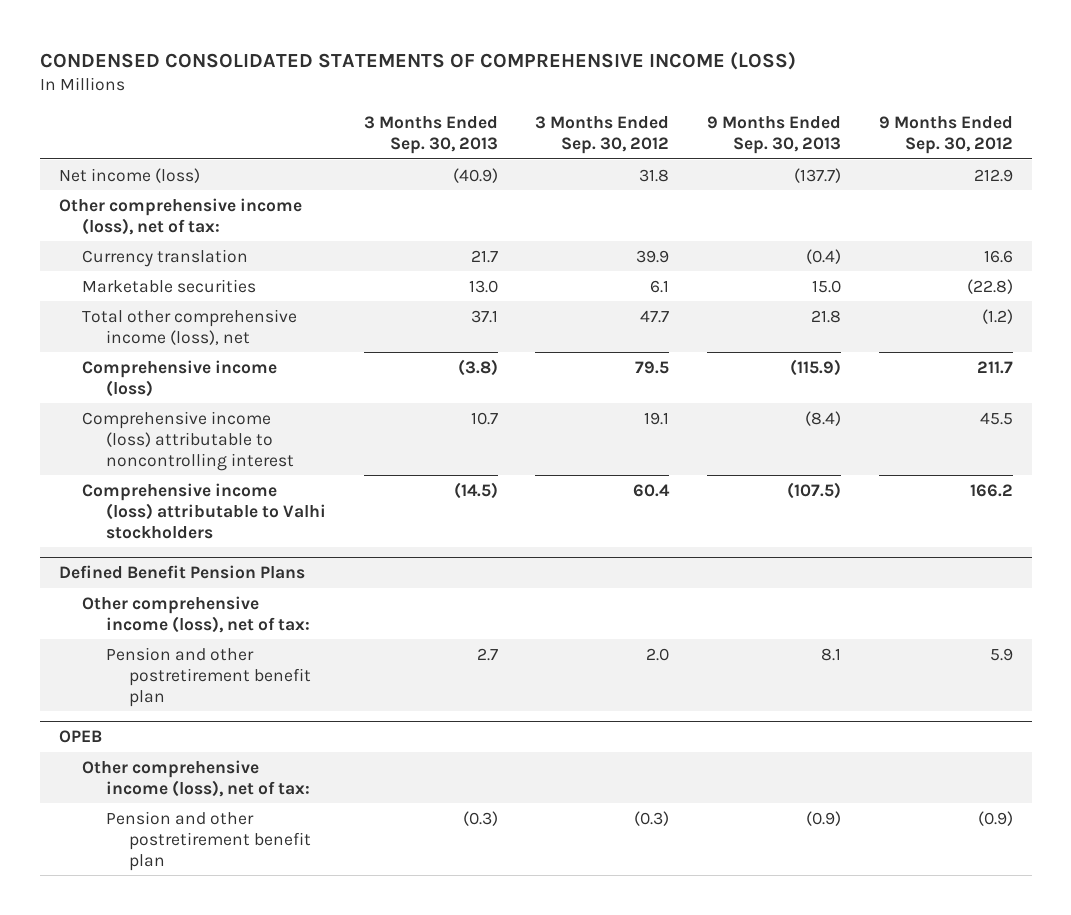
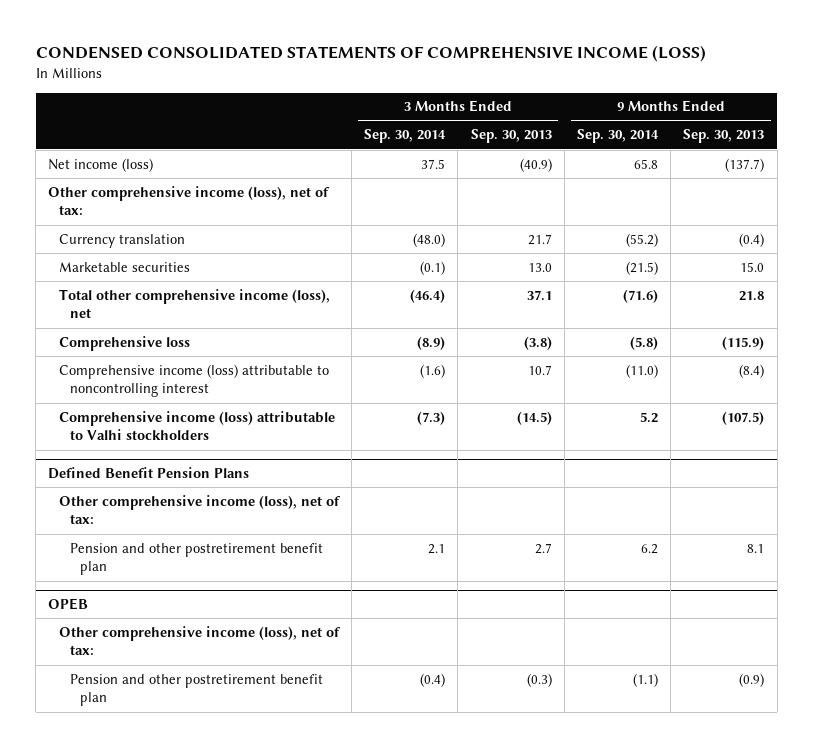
- | 3 Months Ended Sep. 30, 2013 | 3 Months Ended Sep. 30, 2012 | 9 Months Ended Sep. 30, 2013 | 9 Months Ended Sep. 30, 2012
+ | 3 Months Ended Sep. 30, 2014 | 3 Months Ended Sep. 30, 2013 | 9 Months Ended Sep. 30, 2014 | 9 Months Ended Sep. 30, 2013
- Comprehensive income (loss) | (3.8) | 79.5 | (115.9) | 211.7
+ Comprehensive loss | (8.9) | (3.8) | (5.8) | (115.9)

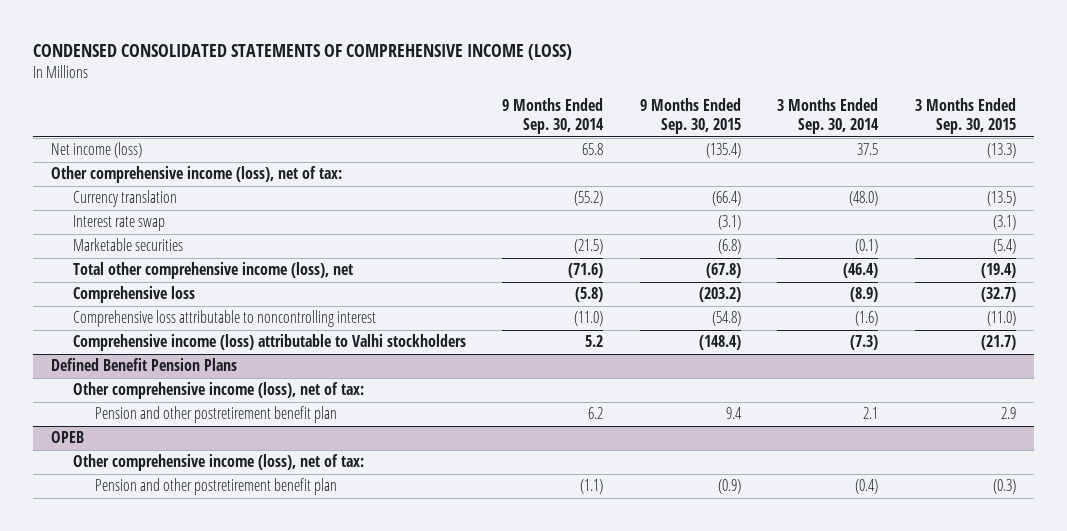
- | 3 Months Ended Sep. 30, 2014 | 3 Months Ended Sep. 30, 2013 | 9 Months Ended Sep. 30, 2014 | 9 Months Ended Sep. 30, 2013
+ | 9 Months Ended Sep. 30, 2014 | 9 Months Ended Sep. 30, 2015 | 3 Months Ended Sep. 30, 2014 | 3 Months Ended Sep. 30, 2015
+ Interest rate swap | | (3.1) | | (3.1)
- Comprehensive income (loss) attributable to noncontrolling interest | (1.6) | 10.7 | (11.0) | (8.4)
+ Comprehensive loss attributable to noncontrolling interest | (11.0) | (54.8) | (1.6) | (11.0)

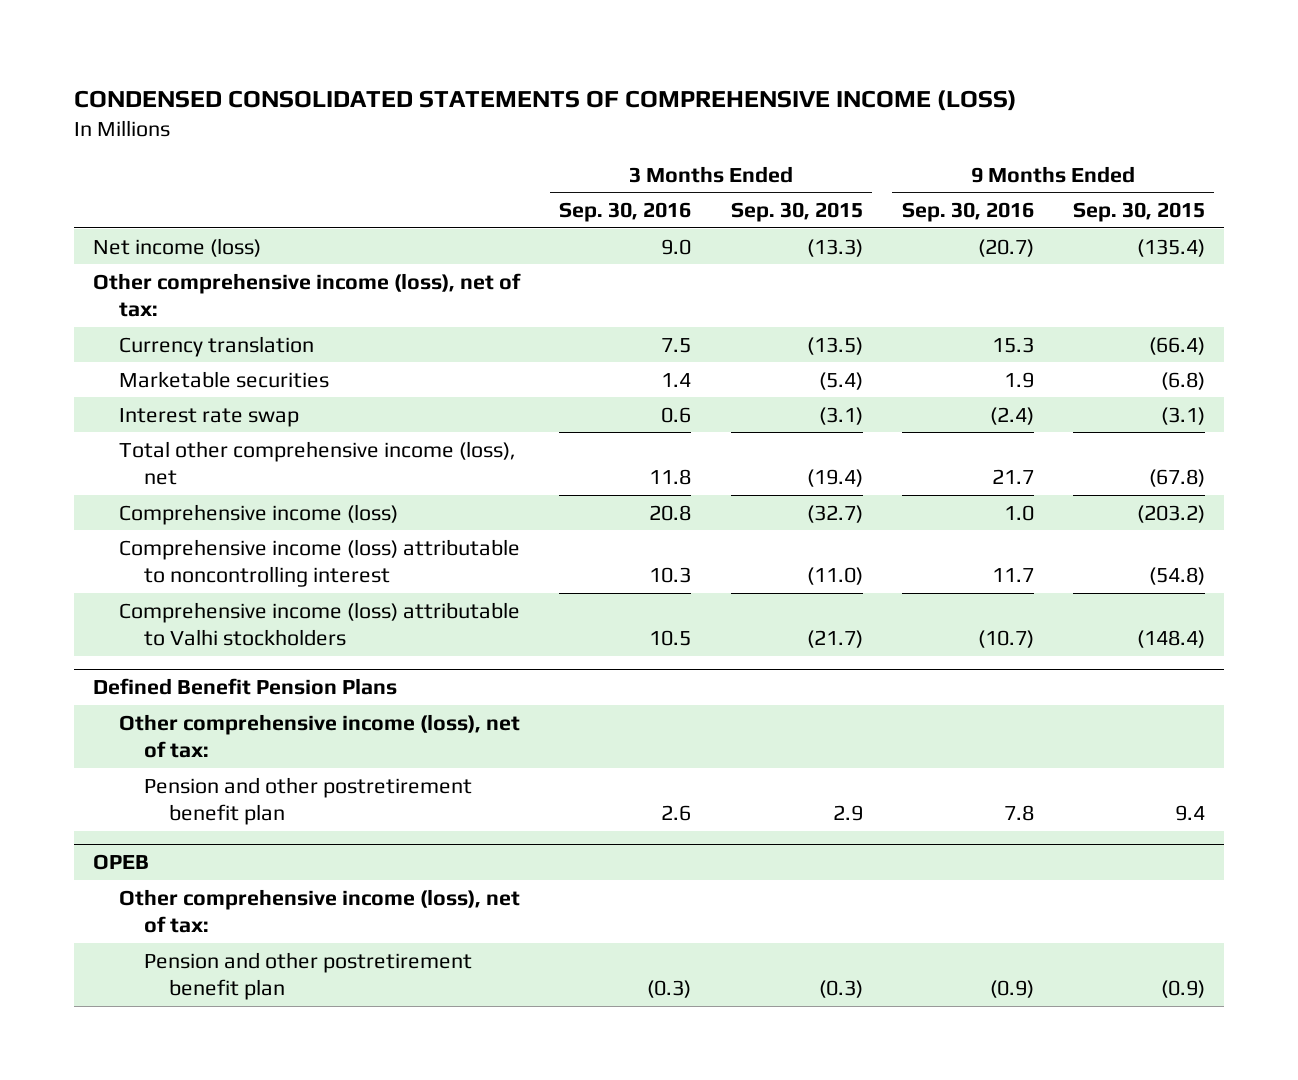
- | 9 Months Ended Sep. 30, 2014 | 9 Months Ended Sep. 30, 2015 | 3 Months Ended Sep. 30, 2014 | 3 Months Ended Sep. 30, 2015
+ | 3 Months Ended Sep. 30, 2016 | 3 Months Ended Sep. 30, 2015 | 9 Months Ended Sep. 30, 2016 | 9 Months Ended Sep. 30, 2015
moved down: Interest rate swap | 0.6 | (3.1) | (2.4) | (3.1)
- Comprehensive loss | (5.8) | (203.2) | (8.9) | (32.7)
- Comprehensive loss attributable to noncontrolling interest | (11.0) | (54.8) | (1.6) | (11.0)
+ Comprehensive income (loss) | 20.8 | (32.7) | 1.0 | (203.2)
+ Comprehensive income (loss) attributable to noncontrolling interest | 10.3 | (11.0) | 11.7 | (54.8)

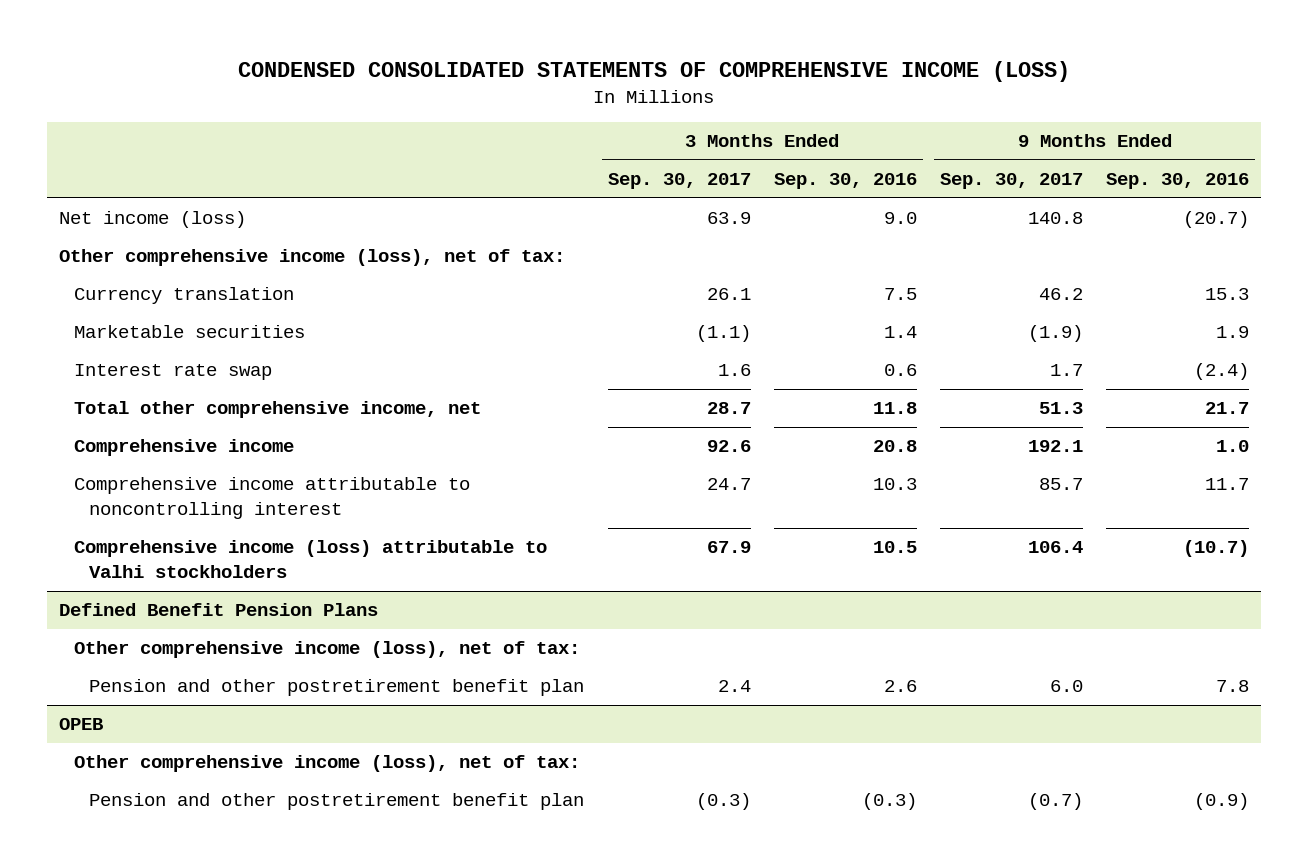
- | 3 Months Ended Sep. 30, 2016 | 3 Months Ended Sep. 30, 2015 | 9 Months Ended Sep. 30, 2016 | 9 Months Ended Sep. 30, 2015
+ | 3 Months Ended Sep. 30, 2017 | 3 Months Ended Sep. 30, 2016 | 9 Months Ended Sep. 30, 2017 | 9 Months Ended Sep. 30, 2016
- Total other comprehensive income (loss), net | 11.8 | (19.4) | 21.7 | (67.8)
- Comprehensive income (loss) | 20.8 | (32.7) | 1.0 | (203.2)
- Comprehensive income (loss) attributable to noncontrolling interest | 10.3 | (11.0) | 11.7 | (54.8)
+ Total other comprehensive income, net | 28.7 | 11.8 | 51.3 | 21.7
+ Comprehensive income | 92.6 | 20.8 | 192.1 | 1.0
+ Comprehensive income attributable to noncontrolling interest | 24.7 | 10.3 | 85.7 | 11.7

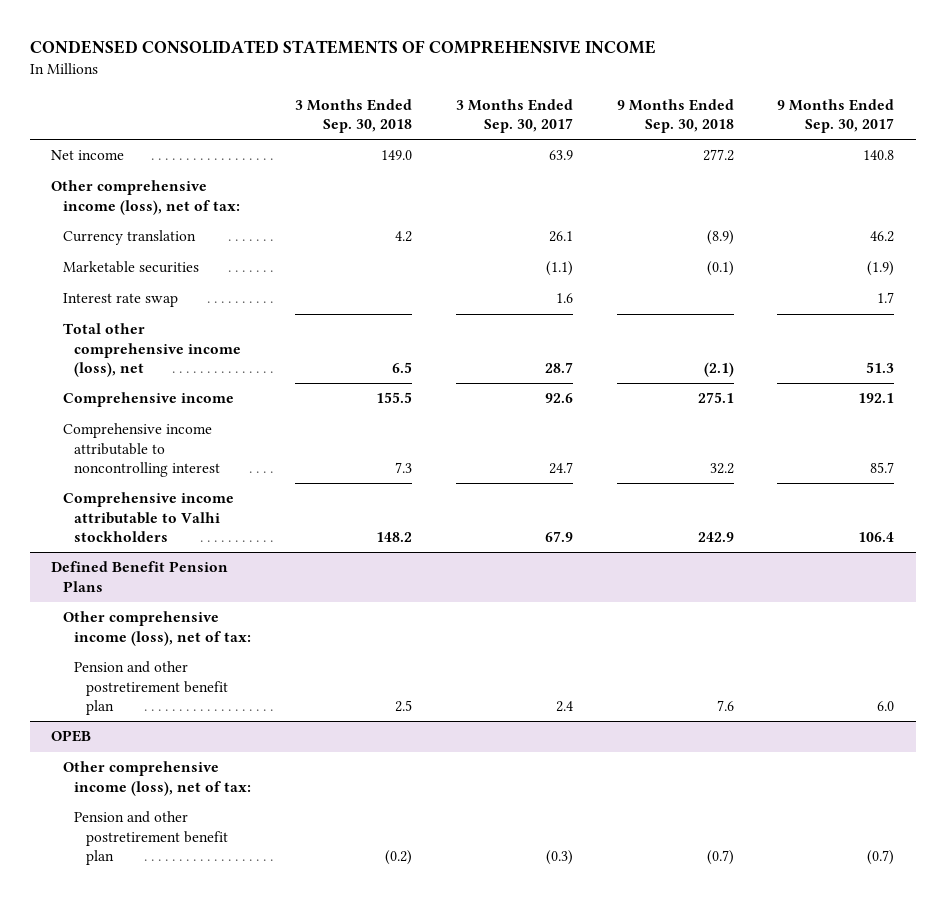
- CONDENSED CONSOLIDATED STATEMENTS OF COMPREHENSIVE INCOME (LOSS)
+ CONDENSED CONSOLIDATED STATEMENTS OF COMPREHENSIVE INCOME
- | 3 Months Ended Sep. 30, 2017 | 3 Months Ended Sep. 30, 2016 | 9 Months Ended Sep. 30, 2017 | 9 Months Ended Sep. 30, 2016
+ | 3 Months Ended Sep. 30, 2018 | 3 Months Ended Sep. 30, 2017 | 9 Months Ended Sep. 30, 2018 | 9 Months Ended Sep. 30, 2017
- Net income (loss) | 63.9 | 9.0 | 140.8 | (20.7)
+ Net income | 149.0 | 63.9 | 277.2 | 140.8
- Total other comprehensive income, net | 28.7 | 11.8 | 51.3 | 21.7
+ Total other comprehensive income (loss), net | 6.5 | 28.7 | (2.1) | 51.3
- Comprehensive income (loss) attributable to Valhi stockholders | 67.9 | 10.5 | 106.4 | (10.7)
+ Comprehensive income attributable to Valhi stockholders | 148.2 | 67.9 | 242.9 | 106.4

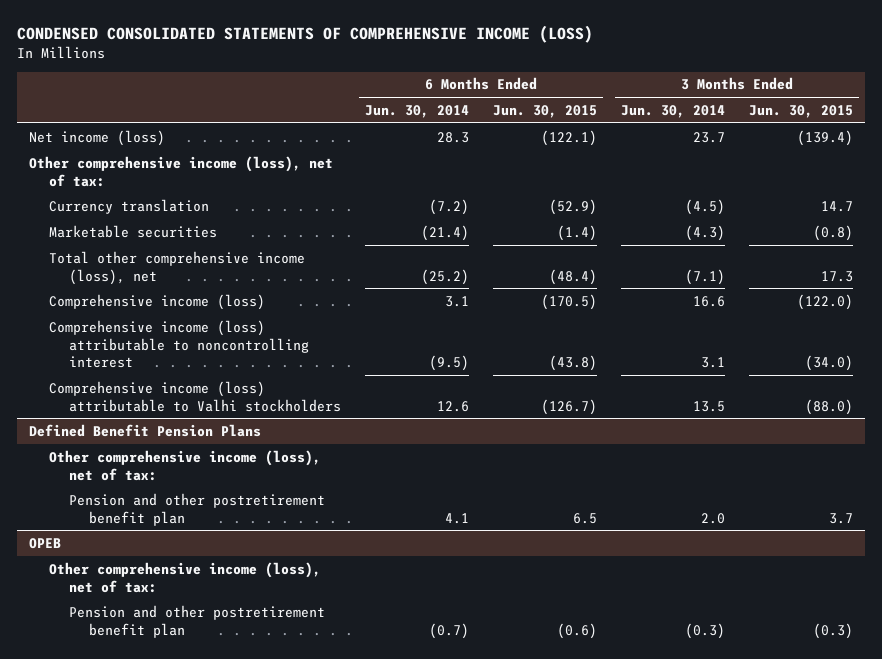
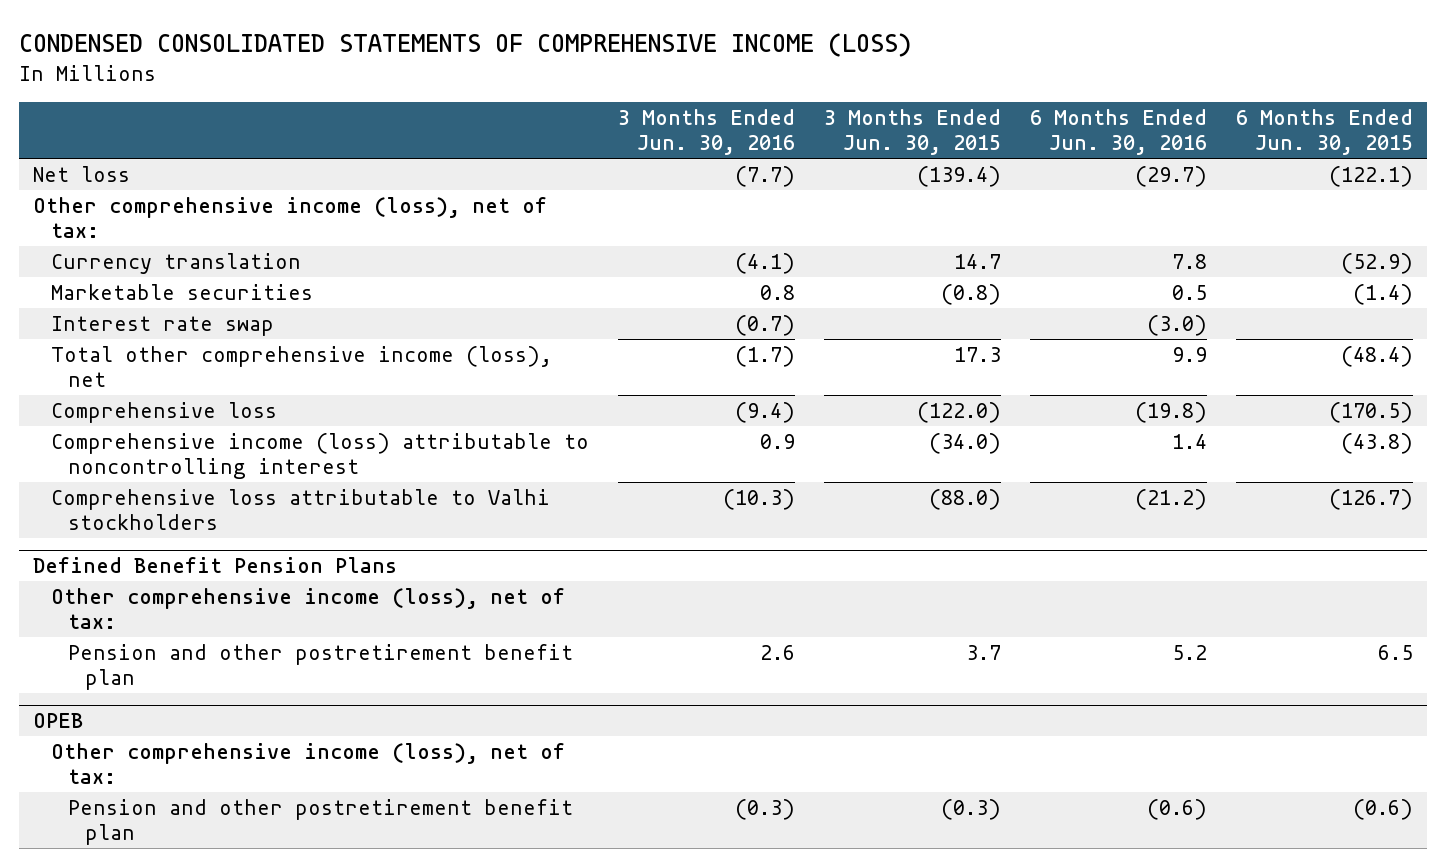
- | 6 Months Ended Jun. 30, 2014 | 6 Months Ended Jun. 30, 2015 | 3 Months Ended Jun. 30, 2014 | 3 Months Ended Jun. 30, 2015
+ | 3 Months Ended Jun. 30, 2016 | 3 Months Ended Jun. 30, 2015 | 6 Months Ended Jun. 30, 2016 | 6 Months Ended Jun. 30, 2015
- Net income (loss) | 28.3 | (122.1) | 23.7 | (139.4)
+ Net loss | (7.7) | (139.4) | (29.7) | (122.1)
+ Interest rate swap | (0.7) | | (3.0) |
- Comprehensive income (loss) | 3.1 | (170.5) | 16.6 | (122.0)
+ Comprehensive loss | (9.4) | (122.0) | (19.8) | (170.5)
- Comprehensive income (loss) attributable to Valhi stockholders | 12.6 | (126.7) | 13.5 | (88.0)
+ Comprehensive loss attributable to Valhi stockholders | (10.3) | (88.0) | (21.2) | (126.7)

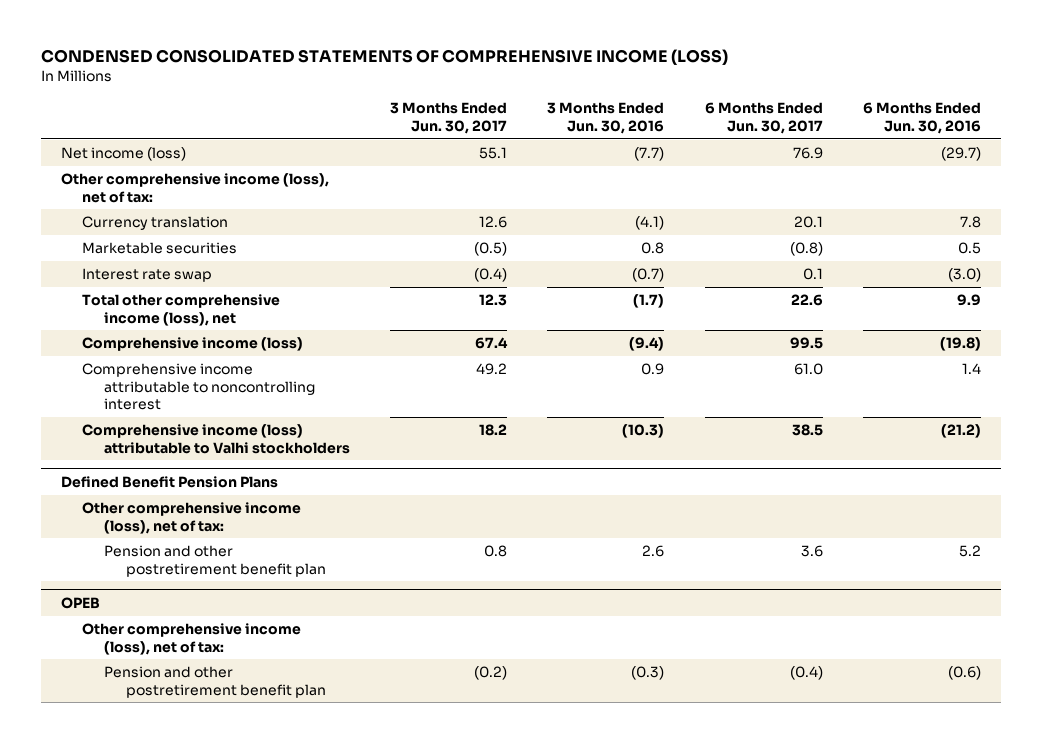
- | 3 Months Ended Jun. 30, 2016 | 3 Months Ended Jun. 30, 2015 | 6 Months Ended Jun. 30, 2016 | 6 Months Ended Jun. 30, 2015
+ | 3 Months Ended Jun. 30, 2017 | 3 Months Ended Jun. 30, 2016 | 6 Months Ended Jun. 30, 2017 | 6 Months Ended Jun. 30, 2016
- Net loss | (7.7) | (139.4) | (29.7) | (122.1)
+ Net income (loss) | 55.1 | (7.7) | 76.9 | (29.7)
- Comprehensive loss | (9.4) | (122.0) | (19.8) | (170.5)
- Comprehensive income (loss) attributable to noncontrolling interest | 0.9 | (34.0) | 1.4 | (43.8)
- Comprehensive loss attributable to Valhi stockholders | (10.3) | (88.0) | (21.2) | (126.7)
+ Comprehensive income (loss) | 67.4 | (9.4) | 99.5 | (19.8)
+ Comprehensive income attributable to noncontrolling interest | 49.2 | 0.9 | 61.0 | 1.4
+ Comprehensive income (loss) attributable to Valhi stockholders | 18.2 | (10.3) | 38.5 | (21.2)

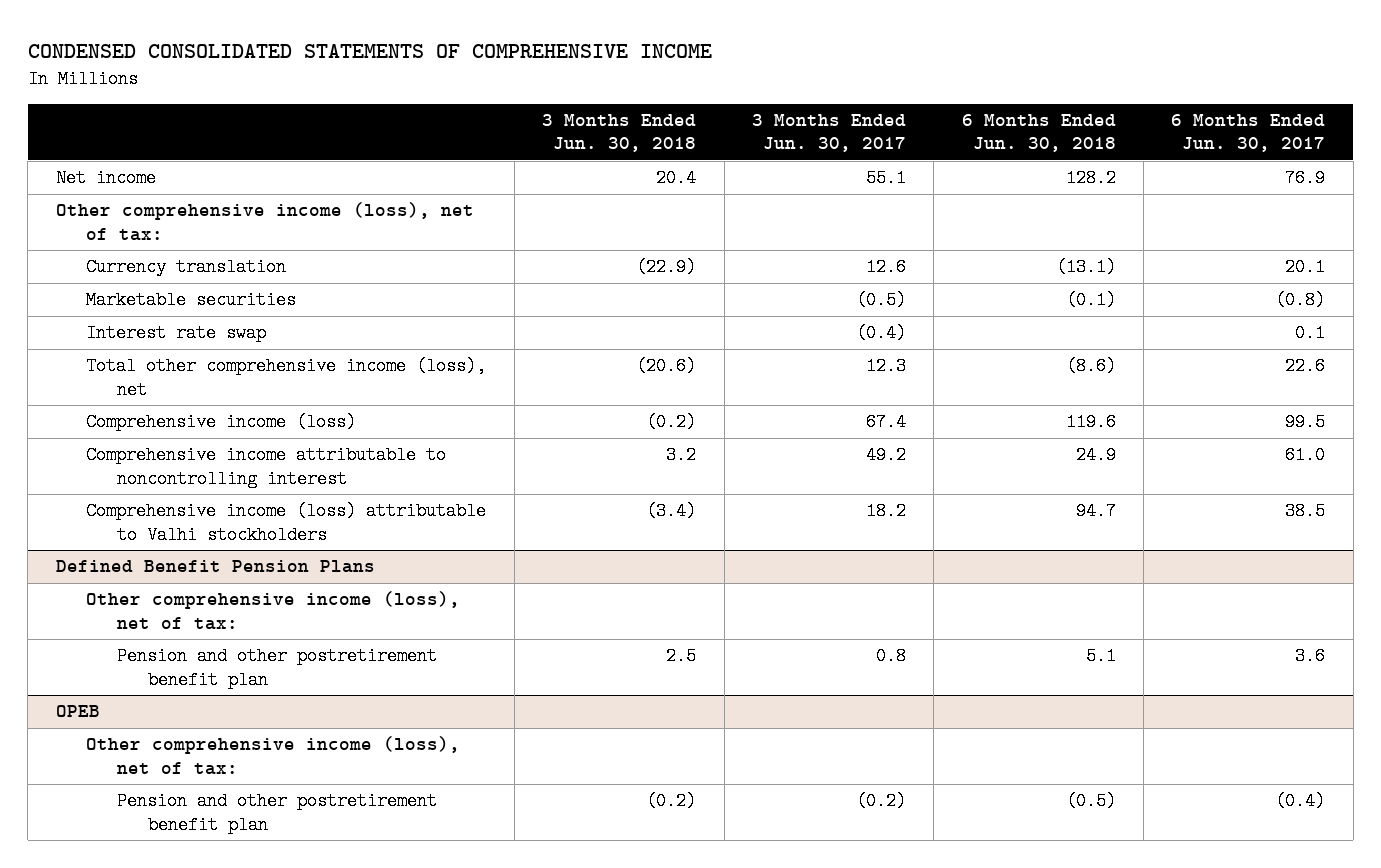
- CONDENSED CONSOLIDATED STATEMENTS OF COMPREHENSIVE INCOME (LOSS)
+ CONDENSED CONSOLIDATED STATEMENTS OF COMPREHENSIVE INCOME
- | 3 Months Ended Jun. 30, 2017 | 3 Months Ended Jun. 30, 2016 | 6 Months Ended Jun. 30, 2017 | 6 Months Ended Jun. 30, 2016
+ | 3 Months Ended Jun. 30, 2018 | 3 Months Ended Jun. 30, 2017 | 6 Months Ended Jun. 30, 2018 | 6 Months Ended Jun. 30, 2017
- Net income (loss) | 55.1 | (7.7) | 76.9 | (29.7)
+ Net income | 20.4 | 55.1 | 128.2 | 76.9

